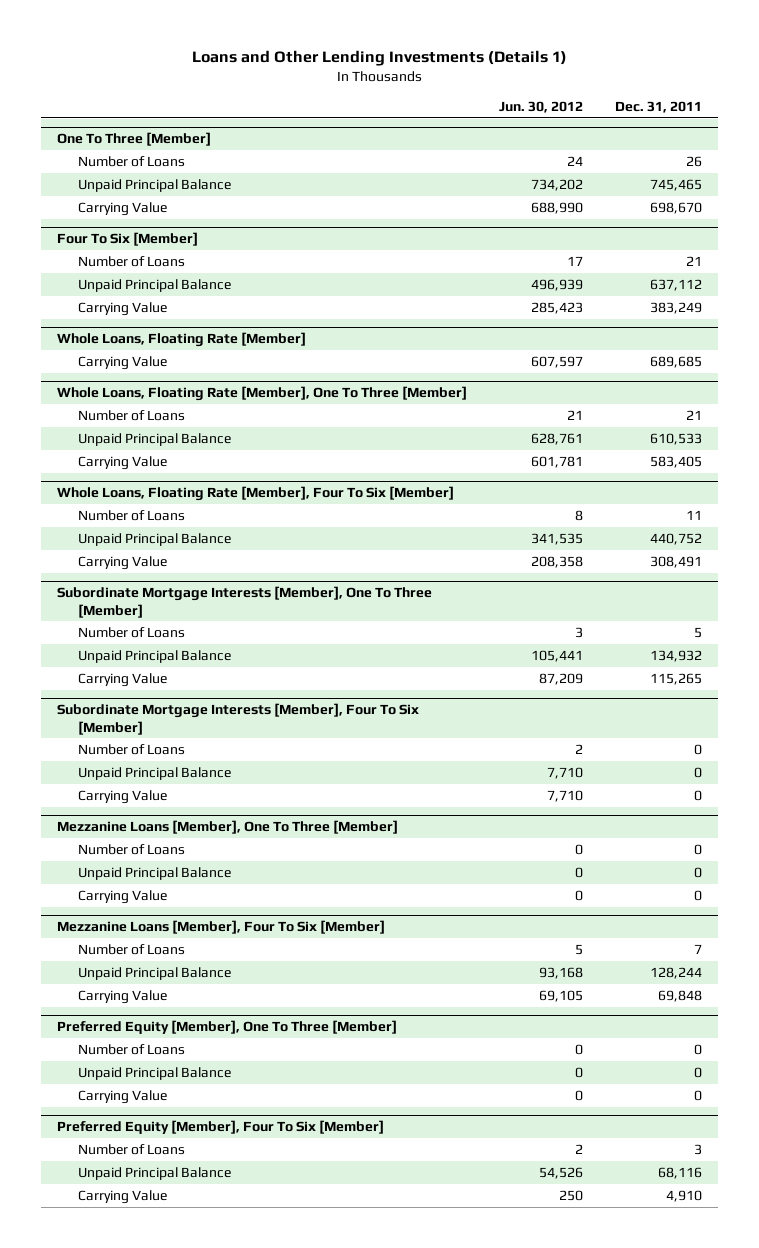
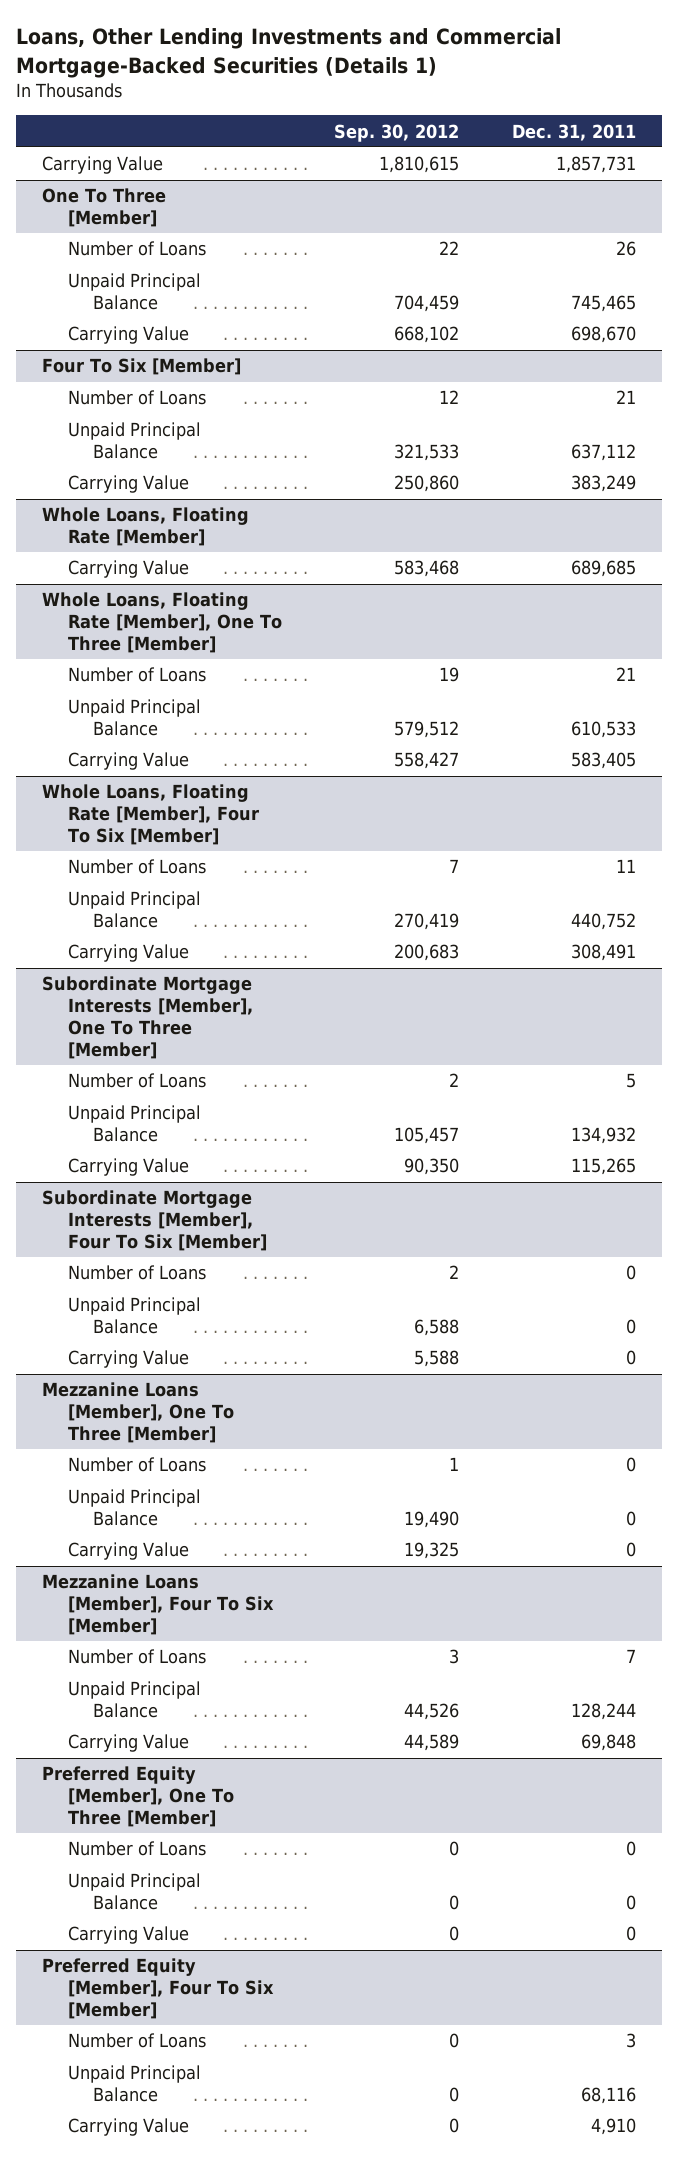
- Loans and Other Lending Investments (Details 1)
+ Loans, Other Lending Investments and Commercial Mortgage-Backed Securities (Details 1)
- | Jun. 30, 2012 | Dec. 31, 2011
+ | Sep. 30, 2012 | Dec. 31, 2011
+ Carrying Value | 1,810,615 | 1,857,731

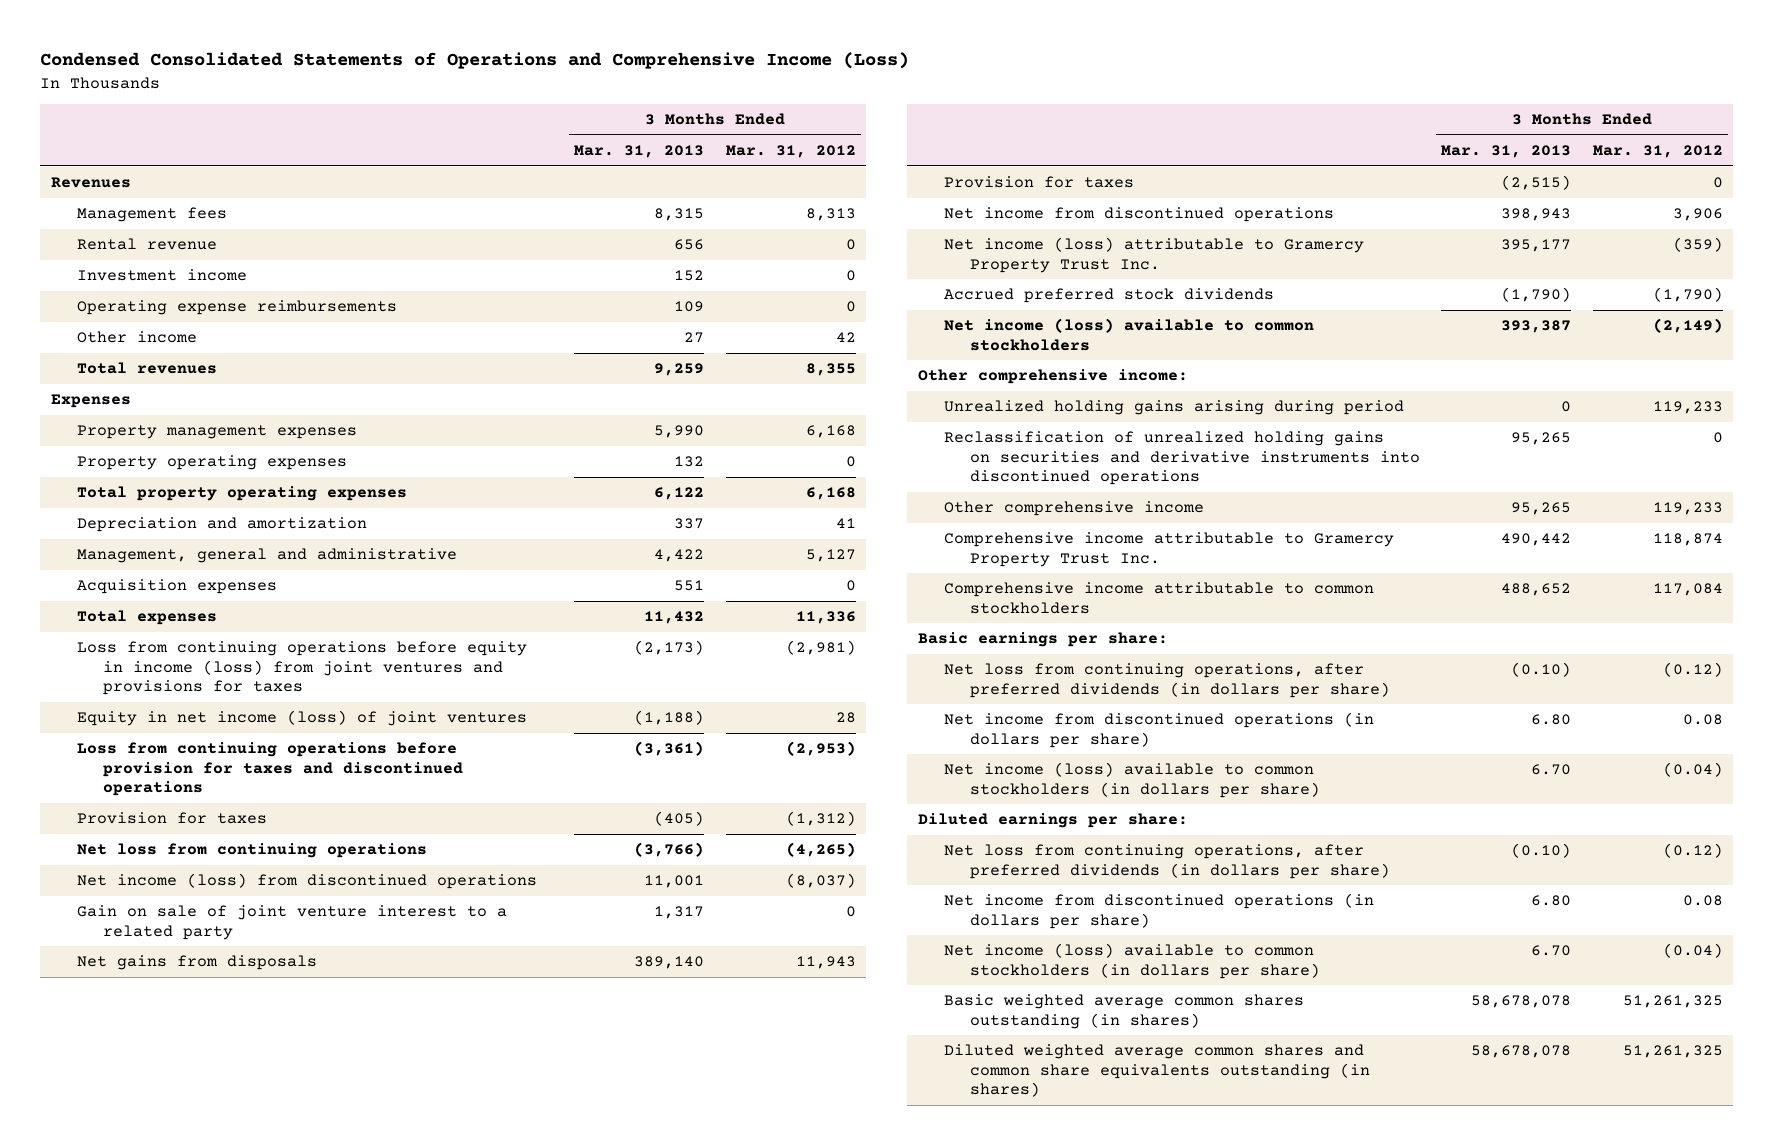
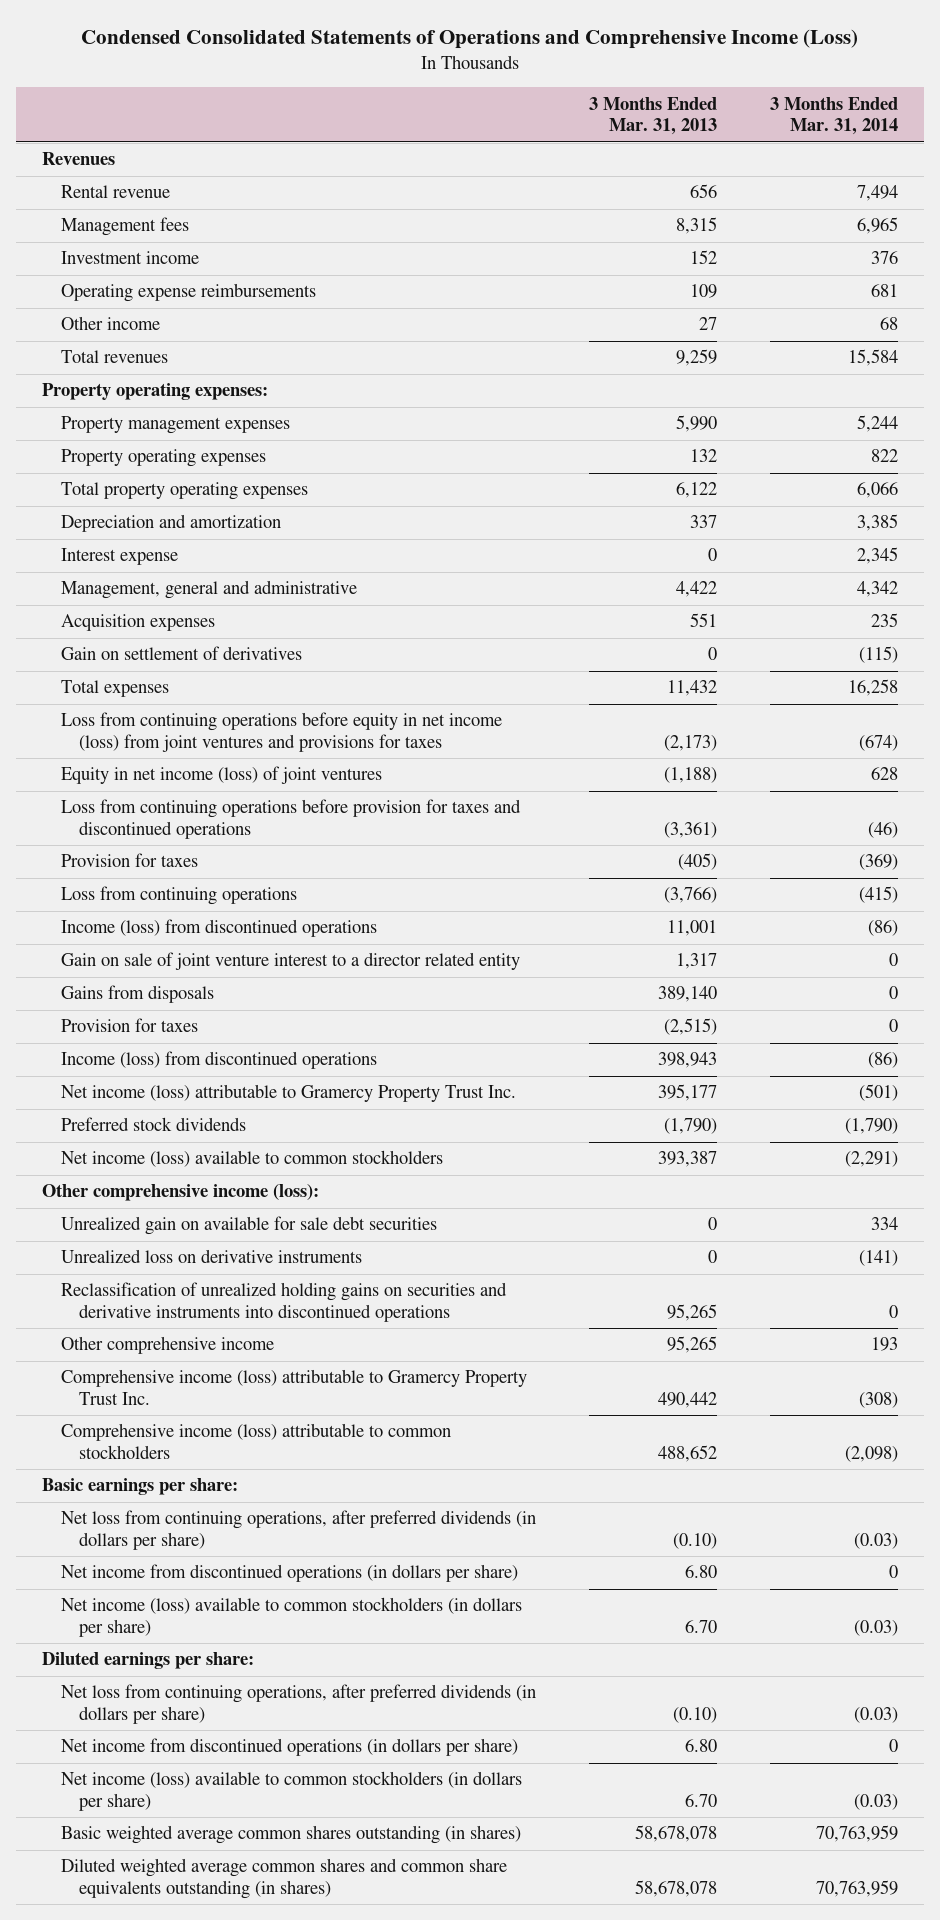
- | 3 Months Ended Mar. 31, 2013 | 3 Months Ended Mar. 31, 2012
+ | 3 Months Ended Mar. 31, 2013 | 3 Months Ended Mar. 31, 2014
moved down: Management fees | 8,315 | 6,965
- Expenses
+ Property operating expenses:
+ Interest expense | 0 | 2,345
+ Gain on settlement of derivatives | 0 | (115)
- Loss from continuing operations before equity in income (loss) from joint ventures and provisions for taxes | (2,173) | (2,981)
+ Loss from continuing operations before equity in net income (loss) from joint ventures and provisions for taxes | (2,173) | (674)
- Net loss from continuing operations | (3,766) | (4,265)
- Net income (loss) from discontinued operations | 11,001 | (8,037)
- Gain on sale of joint venture interest to a related party | 1,317 | 0
- Net gains from disposals | 389,140 | 11,943
+ Loss from continuing operations | (3,766) | (415)
+ Income (loss) from discontinued operations | 11,001 | (86)
+ Gain on sale of joint venture interest to a director related entity | 1,317 | 0
+ Gains from disposals | 389,140 | 0
- Net income from discontinued operations | 398,943 | 3,906
+ Income (loss) from discontinued operations | 398,943 | (86)
- Accrued preferred stock dividends | (1,790) | (1,790)
+ Preferred stock dividends | (1,790) | (1,790)
- Other comprehensive income:
- Unrealized holding gains arising during period | 0 | 119,233
+ Other comprehensive income (loss):
+ Unrealized gain on available for sale debt securities | 0 | 334
+ Unrealized loss on derivative instruments | 0 | (141)
- Comprehensive income attributable to Gramercy Property Trust Inc. | 490,442 | 118,874
- Comprehensive income attributable to common stockholders | 488,652 | 117,084
+ Comprehensive income (loss) attributable to Gramercy Property Trust Inc. | 490,442 | (308)
+ Comprehensive income (loss) attributable to common stockholders | 488,652 | (2,098)

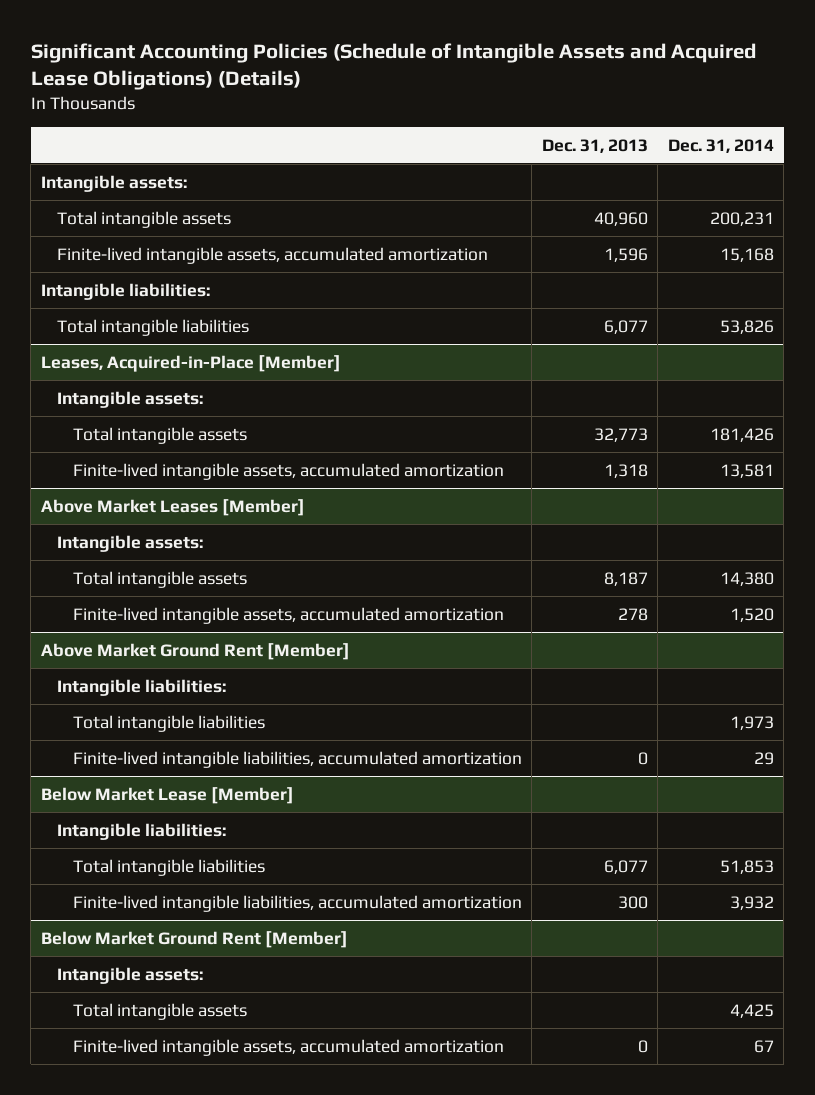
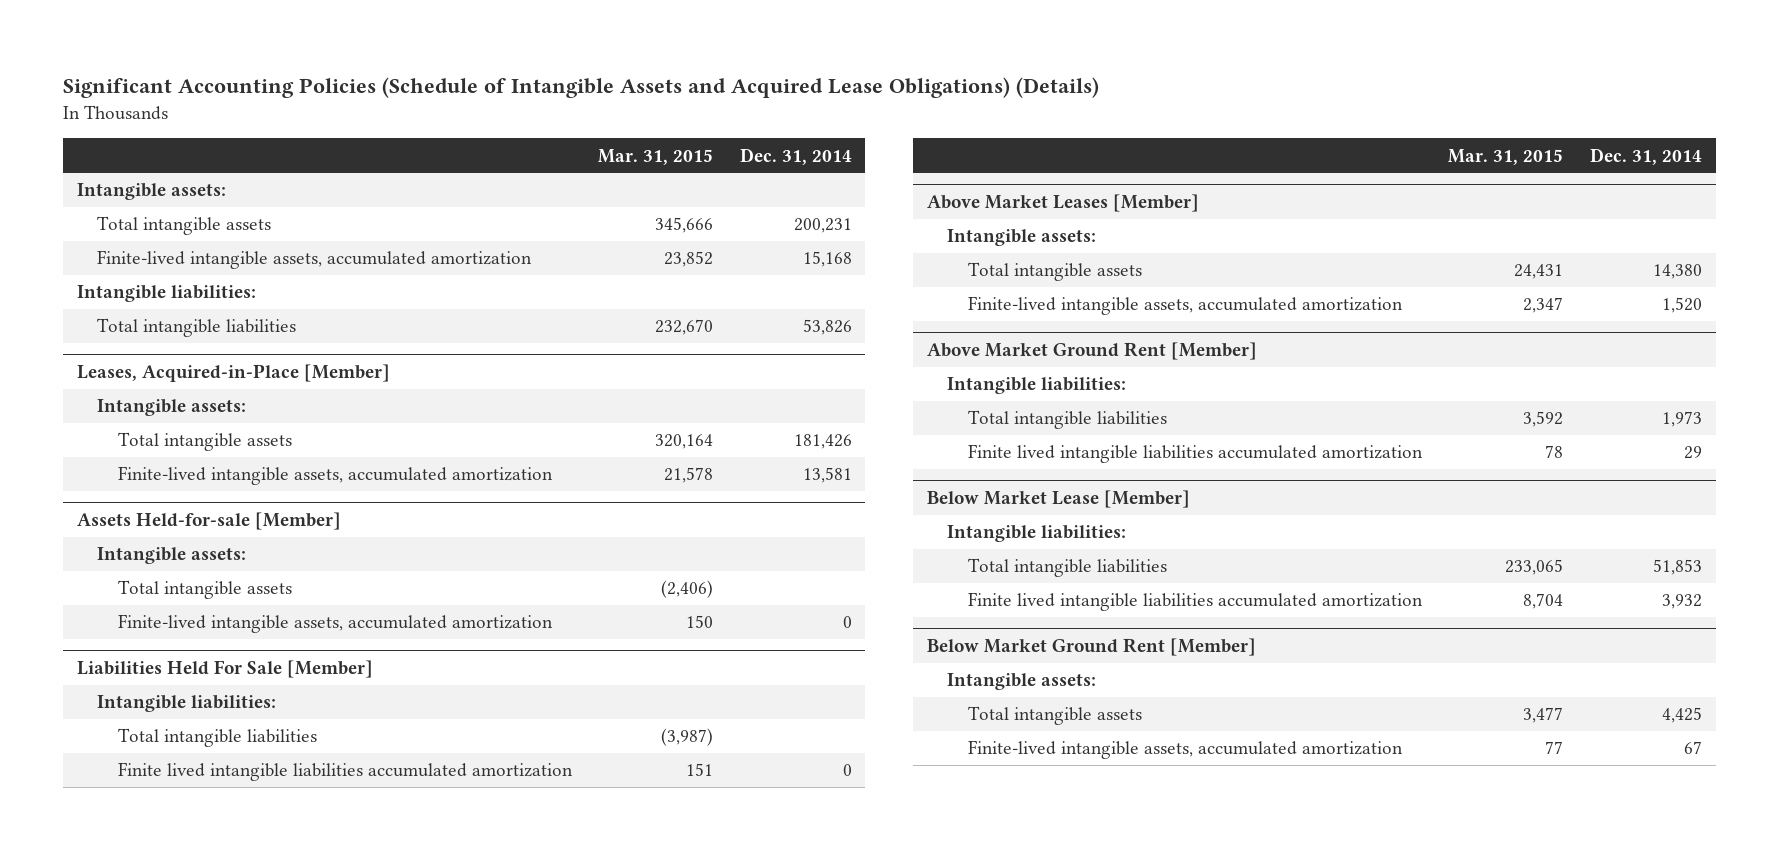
- | Dec. 31, 2013 | Dec. 31, 2014
+ | Mar. 31, 2015 | Dec. 31, 2014
+ Assets Held-for-sale [Member]
+ Intangible assets:
+ Total intangible assets | (2,406) |
+ Finite-lived intangible assets, accumulated amortization | 150 | 0
+ Liabilities Held For Sale [Member]
+ Intangible liabilities:
+ Total intangible liabilities | (3,987) |
+ Finite lived intangible liabilities accumulated amortization | 151 | 0
@ Above Market Ground Rent [Member]
- Finite-lived intangible liabilities, accumulated amortization | 0 | 29
+ Finite lived intangible liabilities accumulated amortization | 78 | 29
@ Below Market Lease [Member]
- Finite-lived intangible liabilities, accumulated amortization | 300 | 3,932
+ Finite lived intangible liabilities accumulated amortization | 8,704 | 3,932

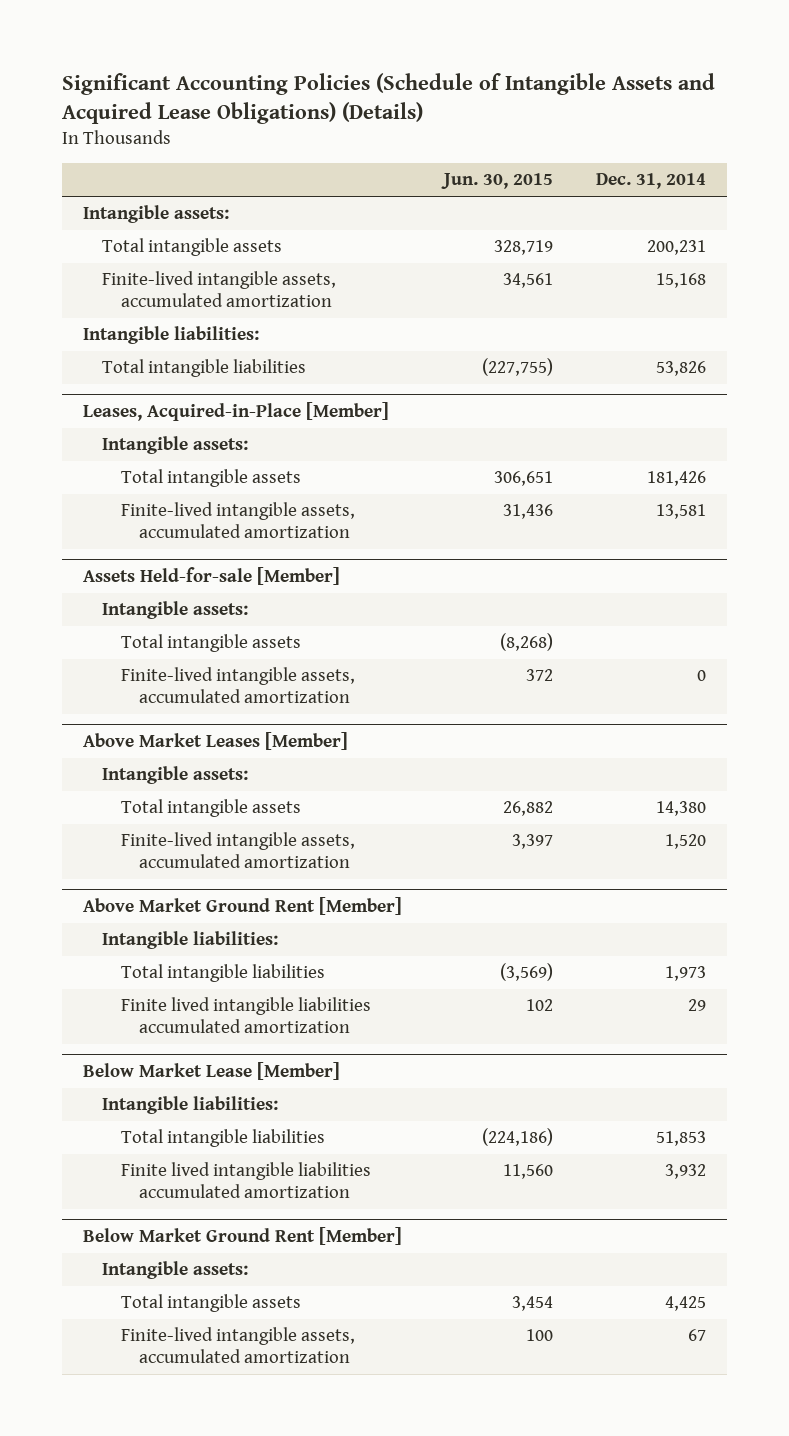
- | Mar. 31, 2015 | Dec. 31, 2014
+ | Jun. 30, 2015 | Dec. 31, 2014
- Liabilities Held For Sale [Member]
- Intangible liabilities:
- Total intangible liabilities | (3,987) |
- Finite lived intangible liabilities accumulated amortization | 151 | 0

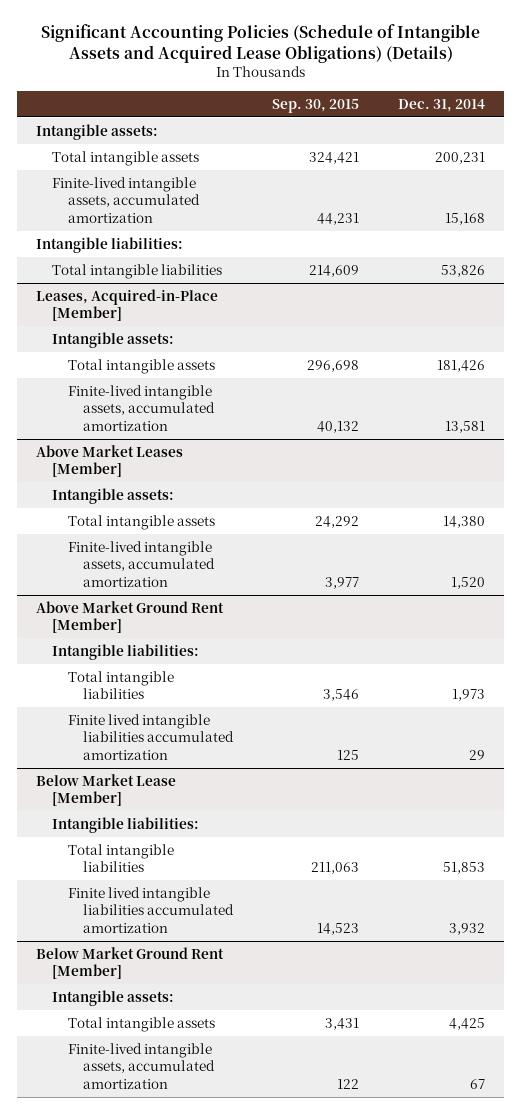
- | Jun. 30, 2015 | Dec. 31, 2014
+ | Sep. 30, 2015 | Dec. 31, 2014
- Assets Held-for-sale [Member]
- Intangible assets:
- Total intangible assets | (8,268) |
- Finite-lived intangible assets, accumulated amortization | 372 | 0

